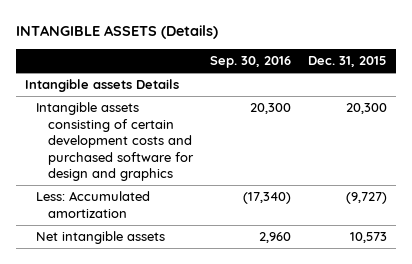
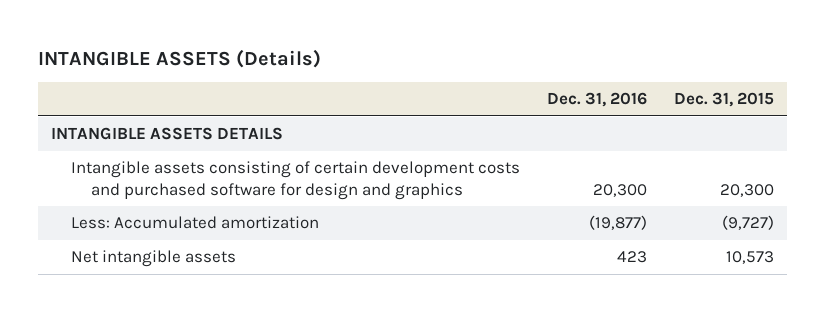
- | Sep. 30, 2016 | Dec. 31, 2015
+ | Dec. 31, 2016 | Dec. 31, 2015
- Intangible assets Details
+ INTANGIBLE ASSETS DETAILS

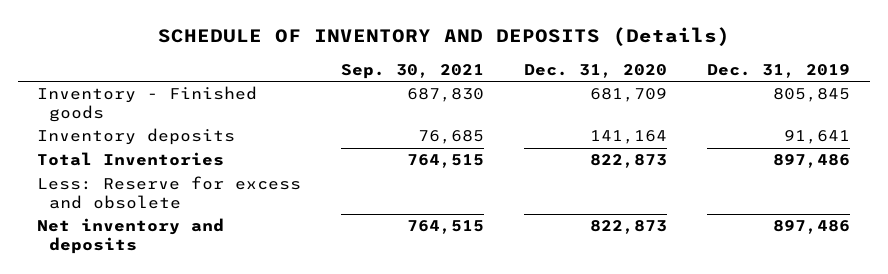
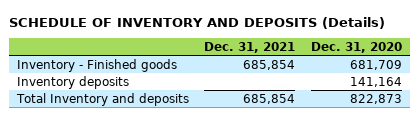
- | Sep. 30, 2021 | Dec. 31, 2020 | Dec. 31, 2019
+ | Dec. 31, 2021 | Dec. 31, 2020
- Total Inventories | 764,515 | 822,873 | 897,486
- Less: Reserve for excess and obsolete
- Net inventory and deposits | 764,515 | 822,873 | 897,486
+ Total Inventory and deposits | 685,854 | 822,873

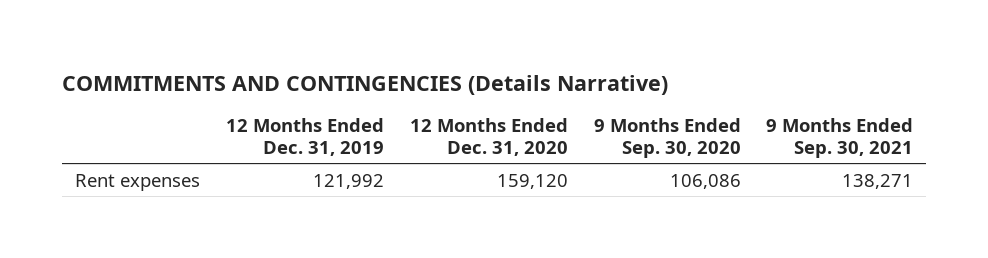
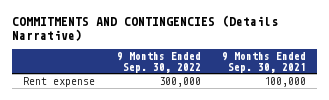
- | 12 Months Ended Dec. 31, 2019 | 12 Months Ended Dec. 31, 2020 | 9 Months Ended Sep. 30, 2020 | 9 Months Ended Sep. 30, 2021
+ | 9 Months Ended Sep. 30, 2022 | 9 Months Ended Sep. 30, 2021
- Rent expenses | 121,992 | 159,120 | 106,086 | 138,271
+ Rent expense | 300,000 | 100,000

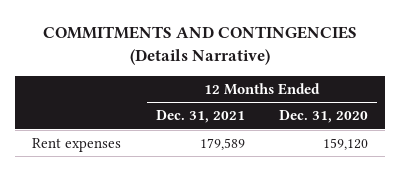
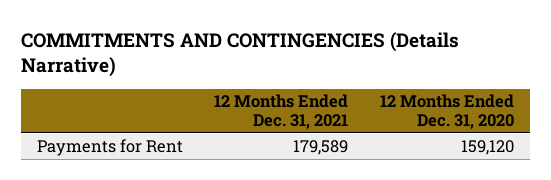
- Rent expenses | 179,589 | 159,120
+ Payments for Rent | 179,589 | 159,120

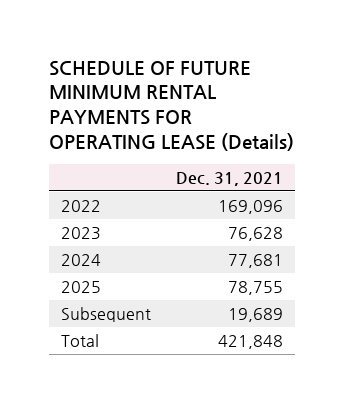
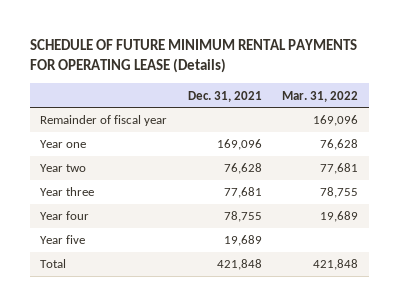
- | Dec. 31, 2021
+ | Dec. 31, 2021 | Mar. 31, 2022
- 2022 | 169,096
- 2023 | 76,628
- 2024 | 77,681
- 2025 | 78,755
- Subsequent | 19,689
+ Remainder of fiscal year | | 169,096
+ Year one | 169,096 | 76,628
+ Year two | 76,628 | 77,681
+ Year three | 77,681 | 78,755
+ Year four | 78,755 | 19,689
+ Year five | 19,689 |

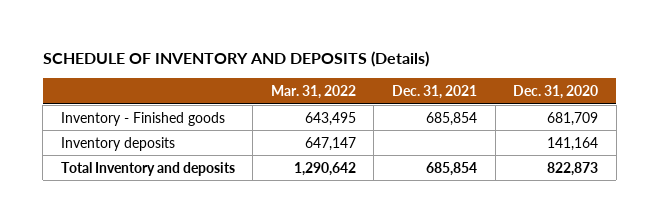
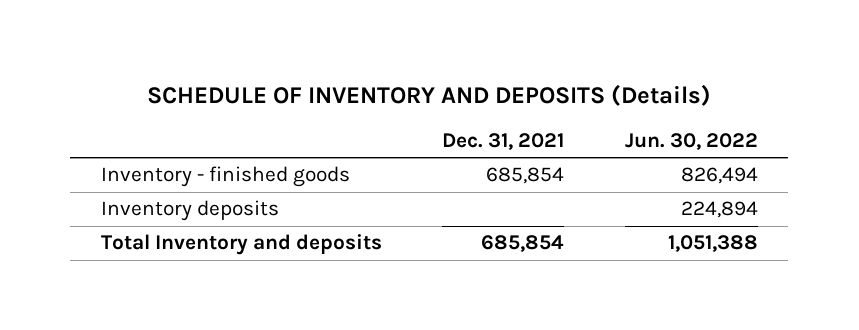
- | Mar. 31, 2022 | Dec. 31, 2021 | Dec. 31, 2020
+ | Dec. 31, 2021 | Jun. 30, 2022
- Inventory - Finished goods | 643,495 | 685,854 | 681,709
+ Inventory - finished goods | 685,854 | 826,494

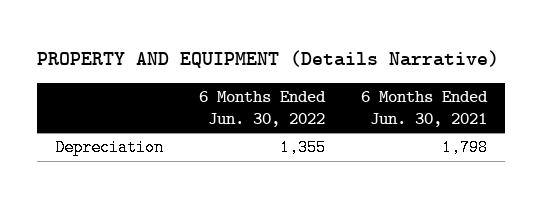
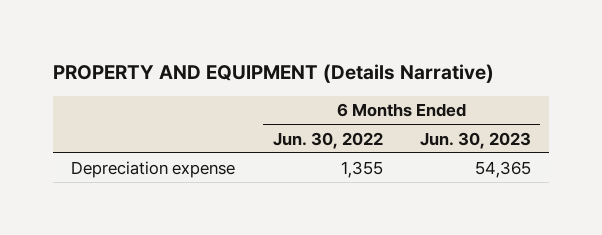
- | 6 Months Ended Jun. 30, 2022 | 6 Months Ended Jun. 30, 2021
+ | 6 Months Ended Jun. 30, 2022 | 6 Months Ended Jun. 30, 2023
- Depreciation | 1,355 | 1,798
+ Depreciation expense | 1,355 | 54,365

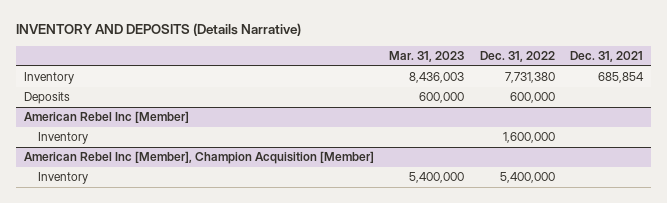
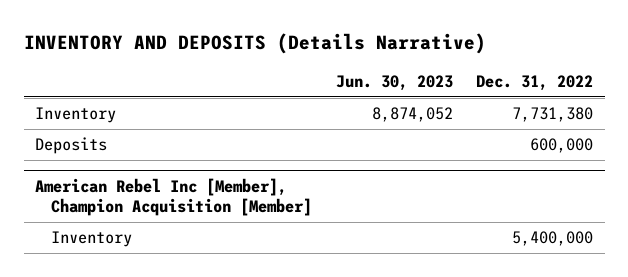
- | Mar. 31, 2023 | Dec. 31, 2022 | Dec. 31, 2021
+ | Jun. 30, 2023 | Dec. 31, 2022
- American Rebel Inc [Member]
- Inventory | | 1,600,000 |

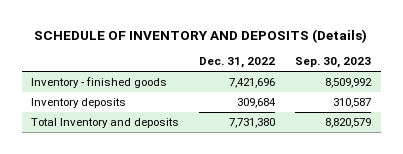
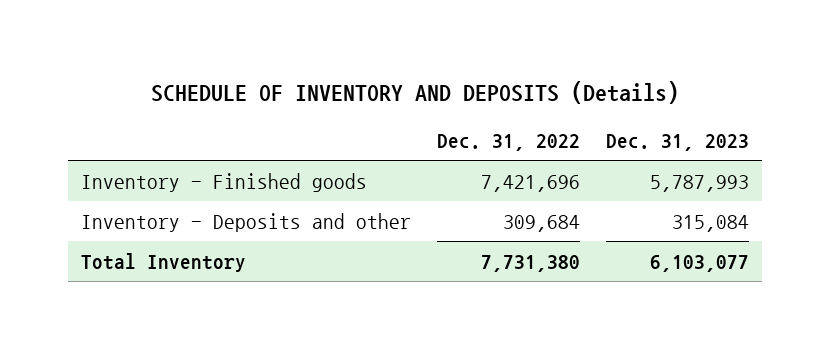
- | Dec. 31, 2022 | Sep. 30, 2023
+ | Dec. 31, 2022 | Dec. 31, 2023
- Inventory - finished goods | 7,421,696 | 8,509,992
- Inventory deposits | 309,684 | 310,587
- Total Inventory and deposits | 7,731,380 | 8,820,579
+ Inventory - Finished goods | 7,421,696 | 5,787,993
+ Inventory - Deposits and other | 309,684 | 315,084
+ Total Inventory | 7,731,380 | 6,103,077

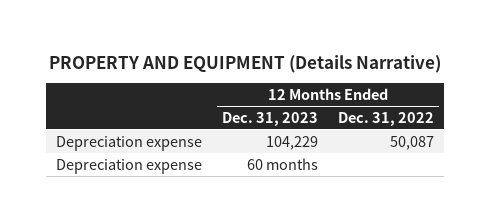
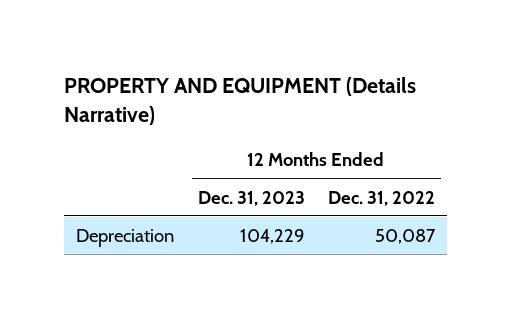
- Depreciation expense | 104,229 | 50,087
- Depreciation expense | 60 months |
+ Depreciation | 104,229 | 50,087

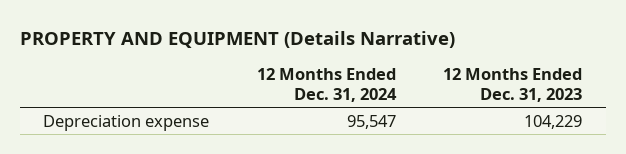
- | 12 Months Ended Dec. 31, 2023 | 12 Months Ended Dec. 31, 2022
+ | 12 Months Ended Dec. 31, 2024 | 12 Months Ended Dec. 31, 2023
- Depreciation | 104,229 | 50,087
+ Depreciation expense | 95,547 | 104,229

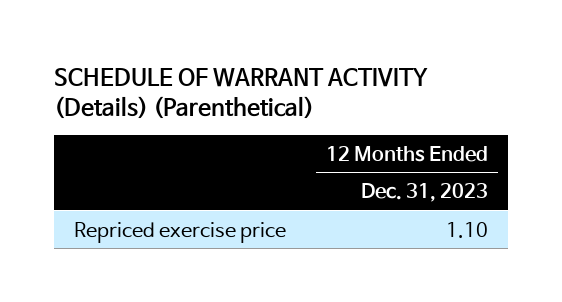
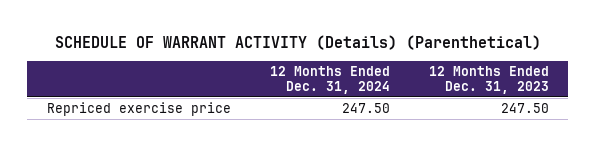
- | 12 Months Ended Dec. 31, 2023
+ | 12 Months Ended Dec. 31, 2024 | 12 Months Ended Dec. 31, 2023
- Repriced exercise price | 1.10
+ Repriced exercise price | 247.50 | 247.50

